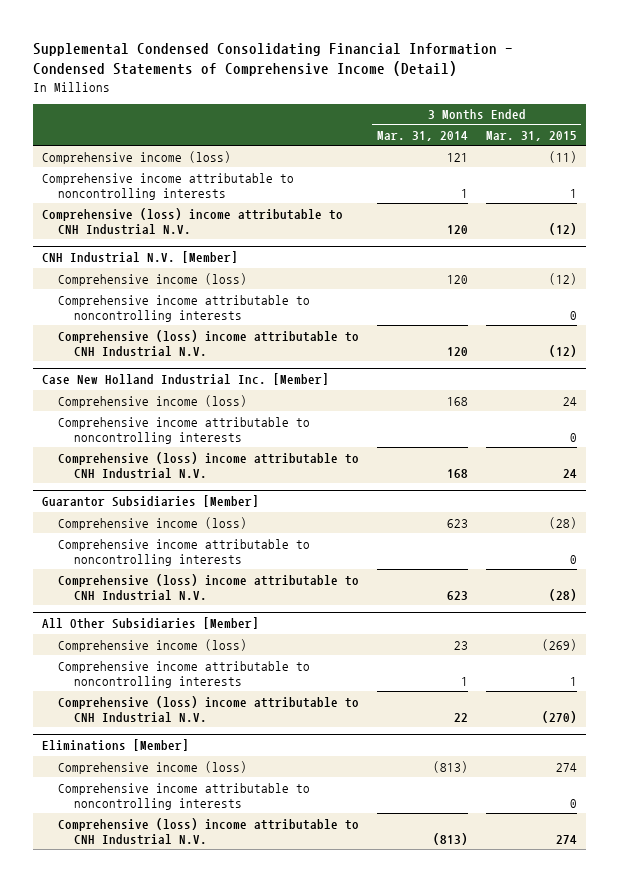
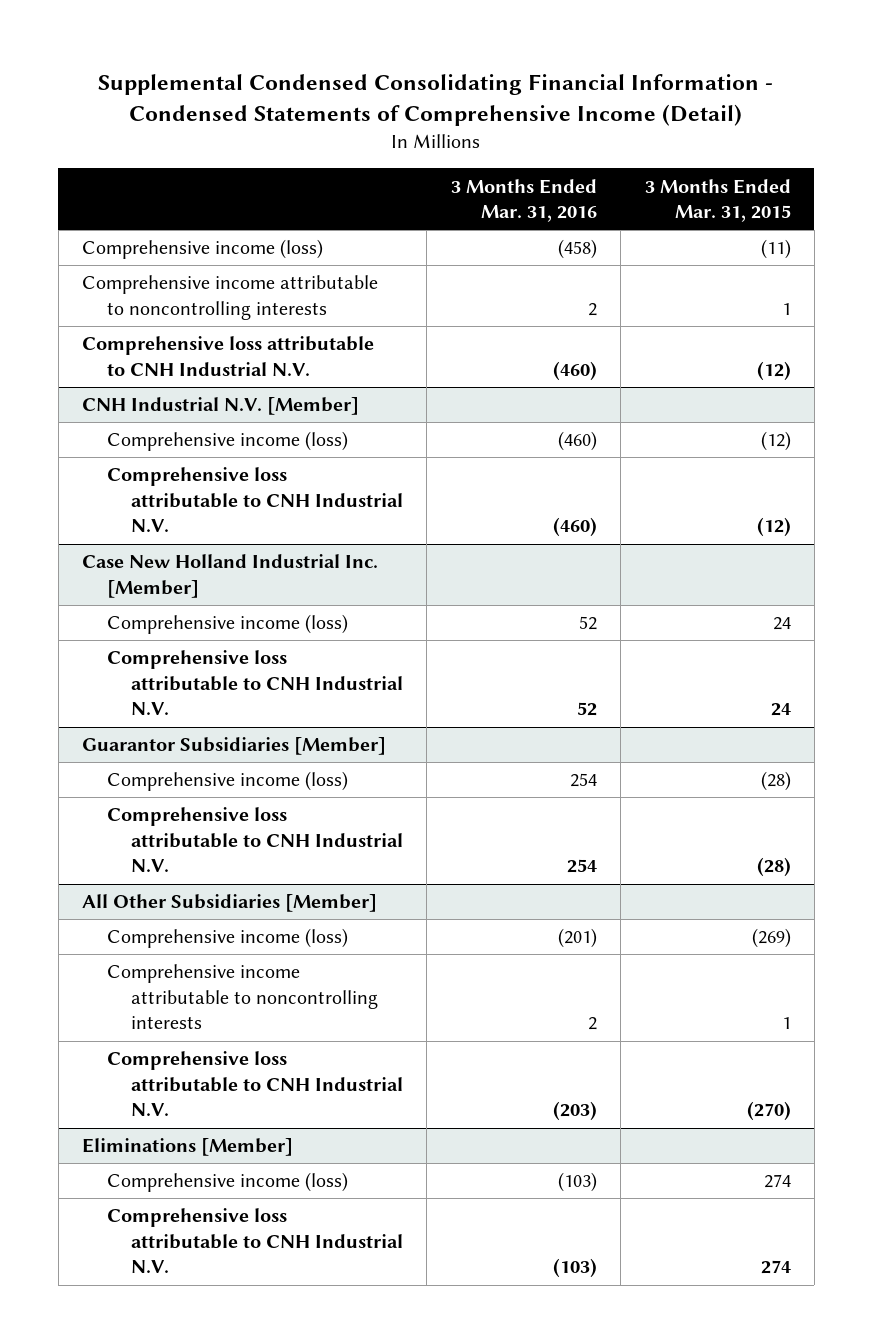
- | 3 Months Ended Mar. 31, 2014 | 3 Months Ended Mar. 31, 2015
+ | 3 Months Ended Mar. 31, 2016 | 3 Months Ended Mar. 31, 2015
- Comprehensive (loss) income attributable to CNH Industrial N.V. | 120 | (12)
+ Comprehensive loss attributable to CNH Industrial N.V. | (460) | (12)
@ CNH Industrial N.V. [Member]
- Comprehensive income attributable to noncontrolling interests | | 0
- Comprehensive (loss) income attributable to CNH Industrial N.V. | 120 | (12)
+ Comprehensive loss attributable to CNH Industrial N.V. | (460) | (12)
@ Case New Holland Industrial Inc. [Member]
- Comprehensive income attributable to noncontrolling interests | | 0
- Comprehensive (loss) income attributable to CNH Industrial N.V. | 168 | 24
+ Comprehensive loss attributable to CNH Industrial N.V. | 52 | 24
@ Guarantor Subsidiaries [Member]
- Comprehensive income attributable to noncontrolling interests | | 0
- Comprehensive (loss) income attributable to CNH Industrial N.V. | 623 | (28)
+ Comprehensive loss attributable to CNH Industrial N.V. | 254 | (28)
@ All Other Subsidiaries [Member]
- Comprehensive (loss) income attributable to CNH Industrial N.V. | 22 | (270)
+ Comprehensive loss attributable to CNH Industrial N.V. | (203) | (270)
@ Eliminations [Member]
- Comprehensive income attributable to noncontrolling interests | | 0
- Comprehensive (loss) income attributable to CNH Industrial N.V. | (813) | 274
+ Comprehensive loss attributable to CNH Industrial N.V. | (103) | 274

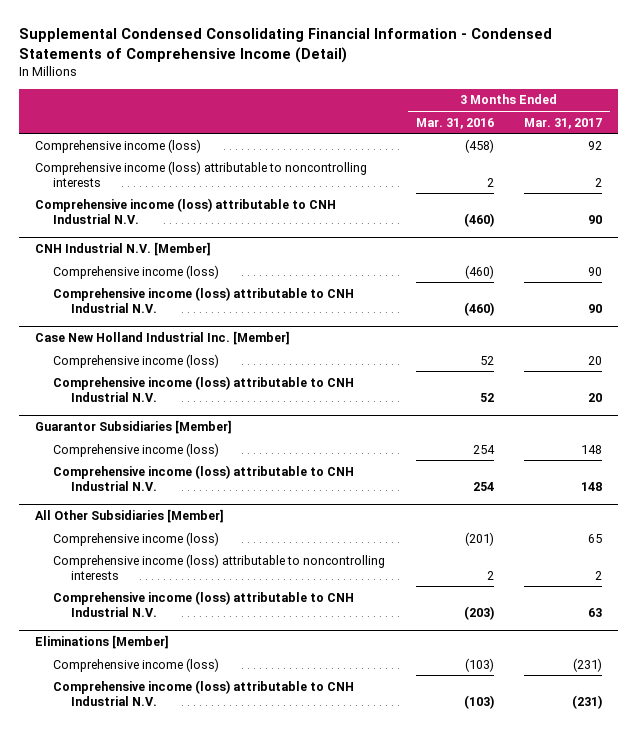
- | 3 Months Ended Mar. 31, 2016 | 3 Months Ended Mar. 31, 2015
+ | 3 Months Ended Mar. 31, 2016 | 3 Months Ended Mar. 31, 2017
- Comprehensive income attributable to noncontrolling interests | 2 | 1
- Comprehensive loss attributable to CNH Industrial N.V. | (460) | (12)
+ Comprehensive income (loss) attributable to noncontrolling interests | 2 | 2
+ Comprehensive income (loss) attributable to CNH Industrial N.V. | (460) | 90
@ CNH Industrial N.V. [Member]
- Comprehensive loss attributable to CNH Industrial N.V. | (460) | (12)
+ Comprehensive income (loss) attributable to CNH Industrial N.V. | (460) | 90
@ Case New Holland Industrial Inc. [Member]
- Comprehensive loss attributable to CNH Industrial N.V. | 52 | 24
+ Comprehensive income (loss) attributable to CNH Industrial N.V. | 52 | 20
@ Guarantor Subsidiaries [Member]
- Comprehensive loss attributable to CNH Industrial N.V. | 254 | (28)
+ Comprehensive income (loss) attributable to CNH Industrial N.V. | 254 | 148
@ All Other Subsidiaries [Member]
- Comprehensive income attributable to noncontrolling interests | 2 | 1
- Comprehensive loss attributable to CNH Industrial N.V. | (203) | (270)
+ Comprehensive income (loss) attributable to noncontrolling interests | 2 | 2
+ Comprehensive income (loss) attributable to CNH Industrial N.V. | (203) | 63
@ Eliminations [Member]
- Comprehensive loss attributable to CNH Industrial N.V. | (103) | 274
+ Comprehensive income (loss) attributable to CNH Industrial N.V. | (103) | (231)

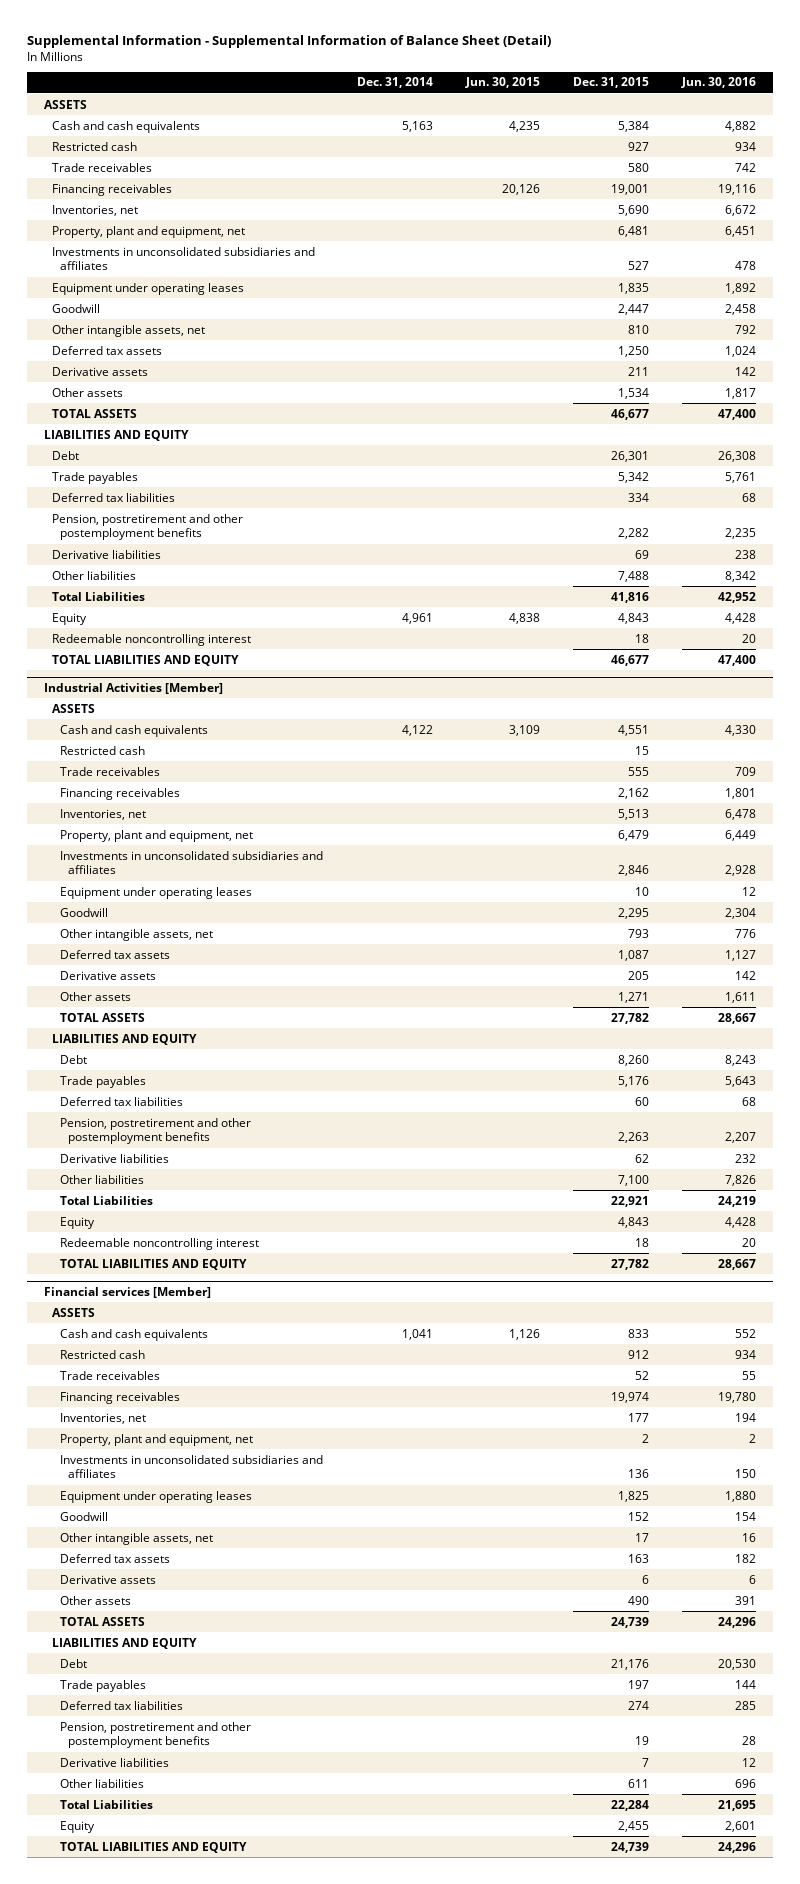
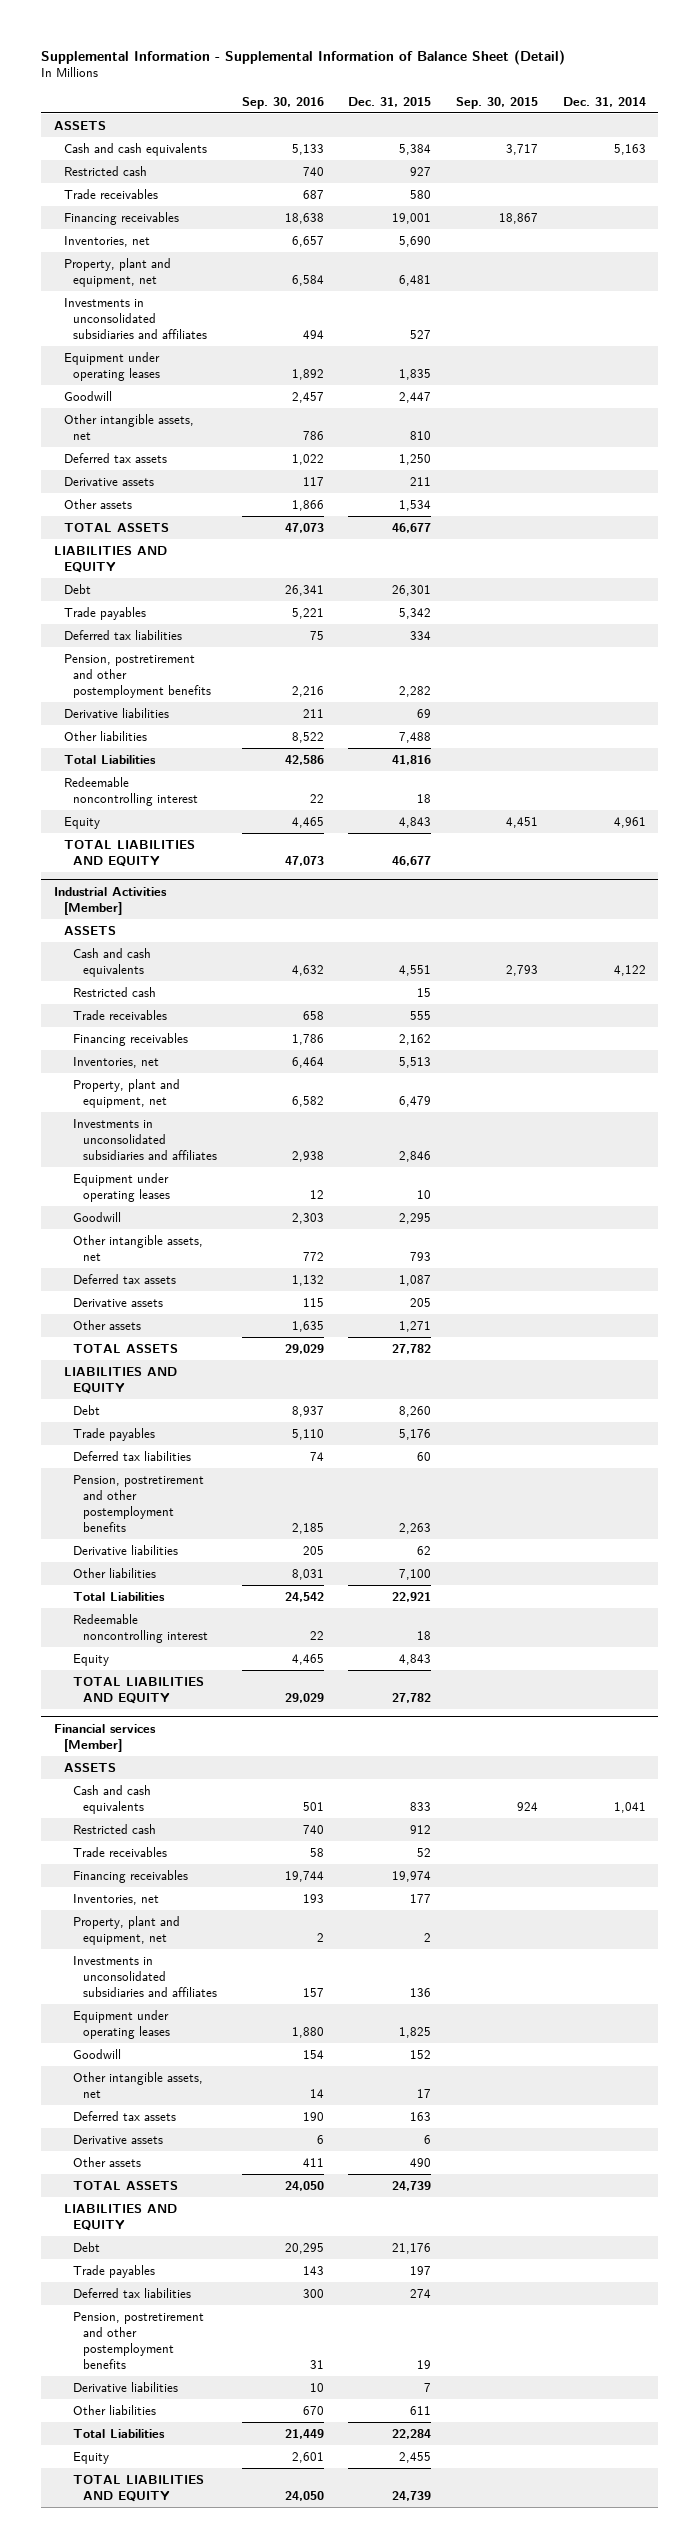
- | Dec. 31, 2014 | Jun. 30, 2015 | Dec. 31, 2015 | Jun. 30, 2016
+ | Sep. 30, 2016 | Dec. 31, 2015 | Sep. 30, 2015 | Dec. 31, 2014
moved down: Equity | 4,465 | 4,843 | 4,451 | 4,961
@ Industrial Activities [Member]
moved down: Equity | 4,465 | 4,843 | |

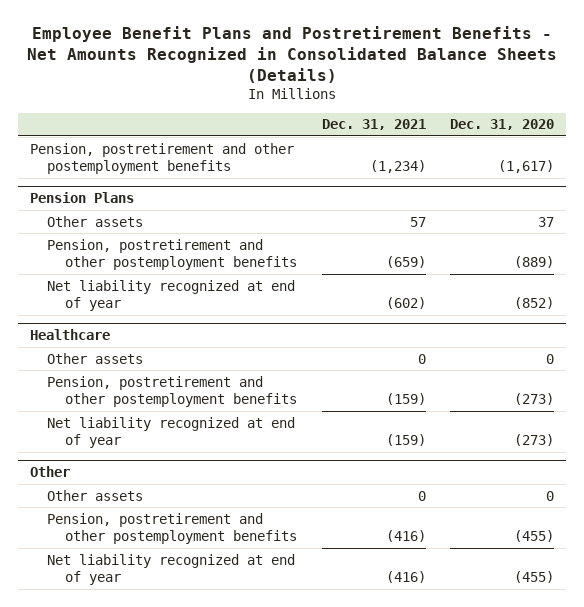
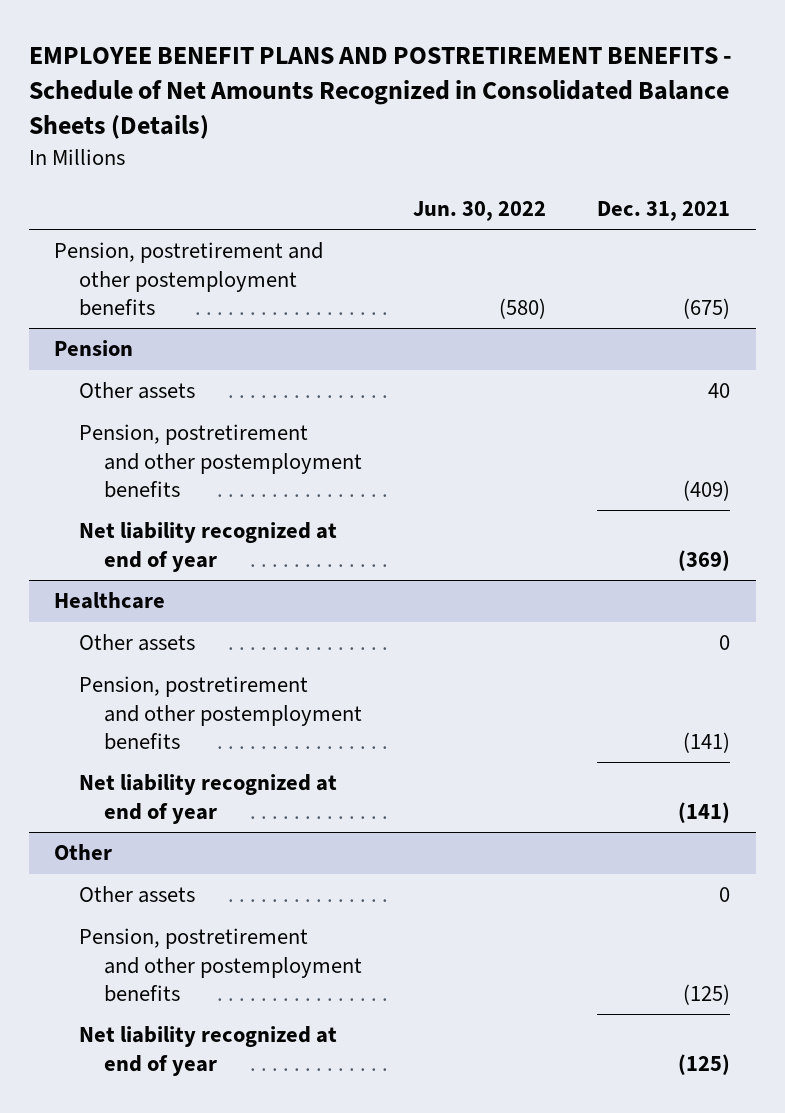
- Employee Benefit Plans and Postretirement Benefits - Net Amounts Recognized in Consolidated Balance Sheets (Details)
+ EMPLOYEE BENEFIT PLANS AND POSTRETIREMENT BENEFITS - Schedule of Net Amounts Recognized in Consolidated Balance Sheets (Details)
- | Dec. 31, 2021 | Dec. 31, 2020
+ | Jun. 30, 2022 | Dec. 31, 2021
- Pension, postretirement and other postemployment benefits | (1,234) | (1,617)
- Pension Plans
- Other assets | 57 | 37
- Pension, postretirement and other postemployment benefits | (659) | (889)
- Net liability recognized at end of year | (602) | (852)
+ Pension, postretirement and other postemployment benefits | (580) | (675)
+ Pension
+ Other assets | | 40
+ Pension, postretirement and other postemployment benefits | | (409)
+ Net liability recognized at end of year | | (369)
@ Healthcare
- Pension, postretirement and other postemployment benefits | (159) | (273)
- Net liability recognized at end of year | (159) | (273)
+ Pension, postretirement and other postemployment benefits | | (141)
+ Net liability recognized at end of year | | (141)
@ Other
- Pension, postretirement and other postemployment benefits | (416) | (455)
- Net liability recognized at end of year | (416) | (455)
+ Pension, postretirement and other postemployment benefits | | (125)
+ Net liability recognized at end of year | | (125)

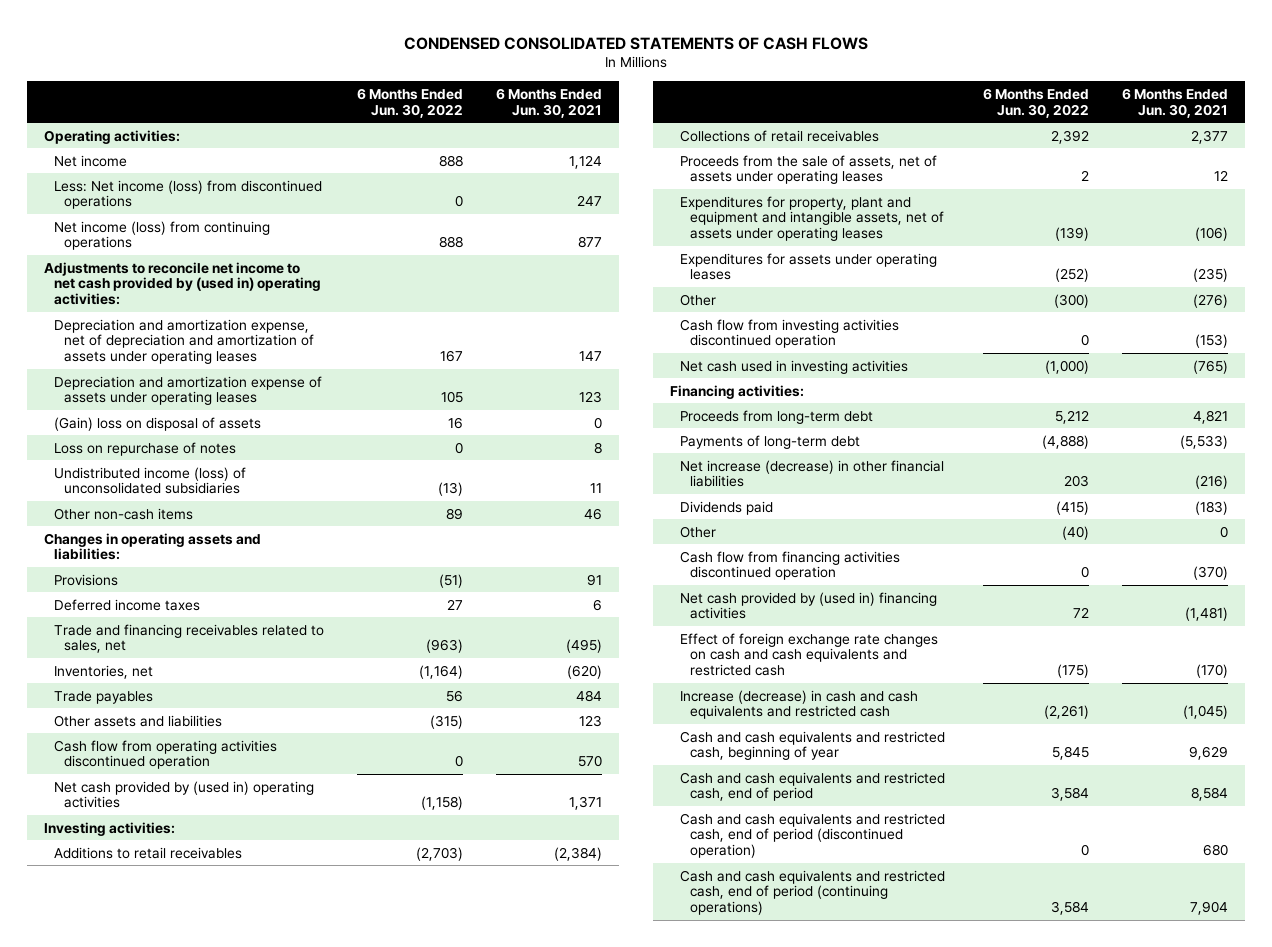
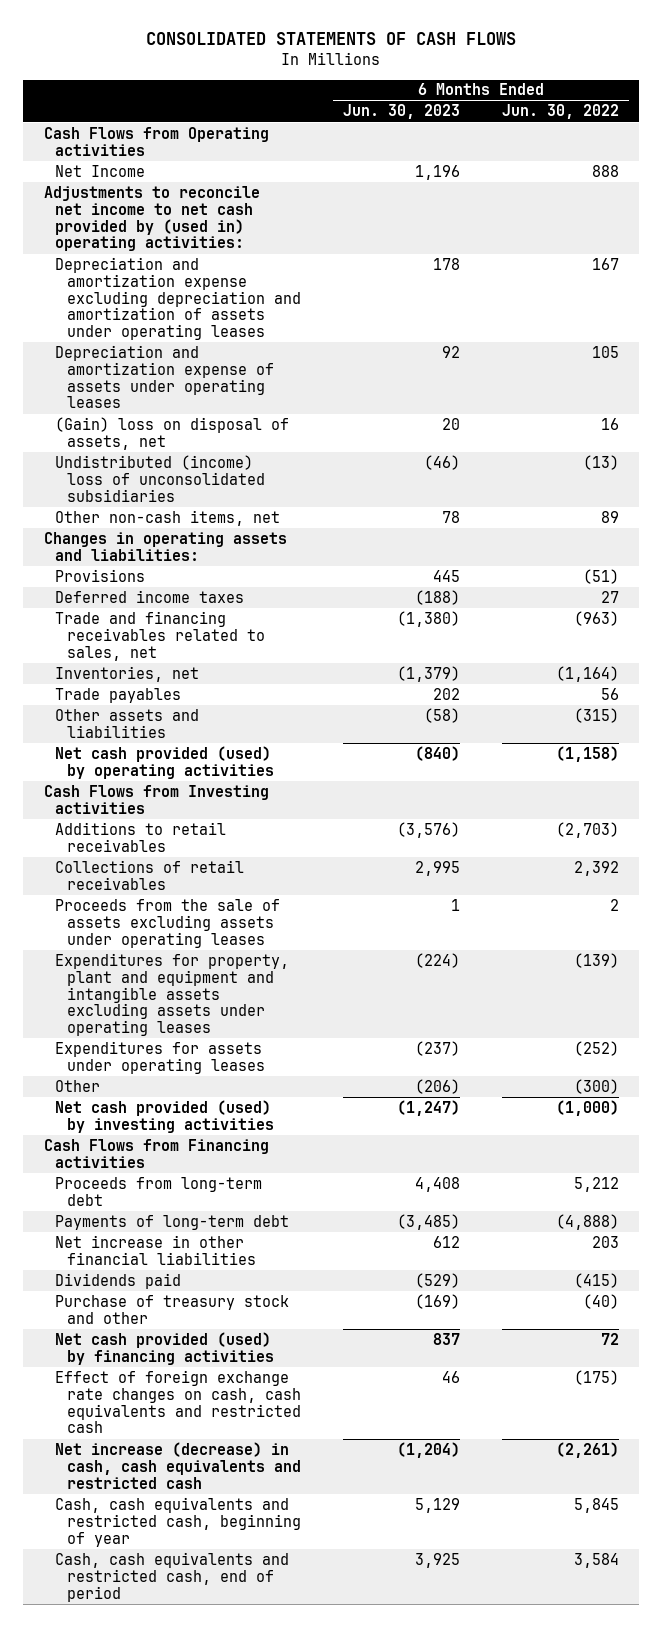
- CONDENSED CONSOLIDATED STATEMENTS OF CASH FLOWS
+ CONSOLIDATED STATEMENTS OF CASH FLOWS
- | 6 Months Ended Jun. 30, 2022 | 6 Months Ended Jun. 30, 2021
+ | 6 Months Ended Jun. 30, 2023 | 6 Months Ended Jun. 30, 2022
- Operating activities:
- Net income | 888 | 1,124
- Less: Net income (loss) from discontinued operations | 0 | 247
- Net income (loss) from continuing operations | 888 | 877
+ Cash Flows from Operating activities
+ Net Income | 1,196 | 888
- Depreciation and amortization expense, net of depreciation and amortization of assets under operating leases | 167 | 147
+ Depreciation and amortization expense excluding depreciation and amortization of assets under operating leases | 178 | 167
- (Gain) loss on disposal of assets | 16 | 0
- Loss on repurchase of notes | 0 | 8
- Undistributed income (loss) of unconsolidated subsidiaries | (13) | 11
- Other non-cash items | 89 | 46
+ (Gain) loss on disposal of assets, net | 20 | 16
+ Undistributed (income) loss of unconsolidated subsidiaries | (46) | (13)
+ Other non-cash items, net | 78 | 89
- Cash flow from operating activities discontinued operation | 0 | 570
- Net cash provided by (used in) operating activities | (1,158) | 1,371
- Investing activities:
+ Net cash provided (used) by operating activities | (840) | (1,158)
+ Cash Flows from Investing activities
- Proceeds from the sale of assets, net of assets under operating leases | 2 | 12
- Expenditures for property, plant and equipment and intangible assets, net of assets under operating leases | (139) | (106)
+ Proceeds from the sale of assets excluding assets under operating leases | 1 | 2
+ Expenditures for property, plant and equipment and intangible assets excluding assets under operating leases | (224) | (139)
- Cash flow from investing activities discontinued operation | 0 | (153)
- Net cash used in investing activities | (1,000) | (765)
- Financing activities:
+ Net cash provided (used) by investing activities | (1,247) | (1,000)
+ Cash Flows from Financing activities
- Net increase (decrease) in other financial liabilities | 203 | (216)
+ Net increase in other financial liabilities | 612 | 203
- Other | (40) | 0
- Cash flow from financing activities discontinued operation | 0 | (370)
- Net cash provided by (used in) financing activities | 72 | (1,481)
- Effect of foreign exchange rate changes on cash and cash equivalents and restricted cash | (175) | (170)
- Increase (decrease) in cash and cash equivalents and restricted cash | (2,261) | (1,045)
- Cash and cash equivalents and restricted cash, beginning of year | 5,845 | 9,629
- Cash and cash equivalents and restricted cash, end of period | 3,584 | 8,584
- Cash and cash equivalents and restricted cash, end of period (discontinued operation) | 0 | 680
- Cash and cash equivalents and restricted cash, end of period (continuing operations) | 3,584 | 7,904
+ Purchase of treasury stock and other | (169) | (40)
+ Net cash provided (used) by financing activities | 837 | 72
+ Effect of foreign exchange rate changes on cash, cash equivalents and restricted cash | 46 | (175)
+ Net increase (decrease) in cash, cash equivalents and restricted cash | (1,204) | (2,261)
+ Cash, cash equivalents and restricted cash, beginning of year | 5,129 | 5,845
+ Cash, cash equivalents and restricted cash, end of period | 3,925 | 3,584

